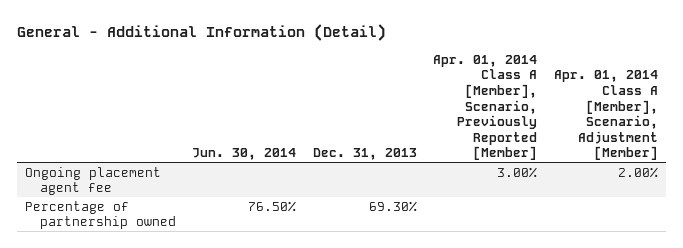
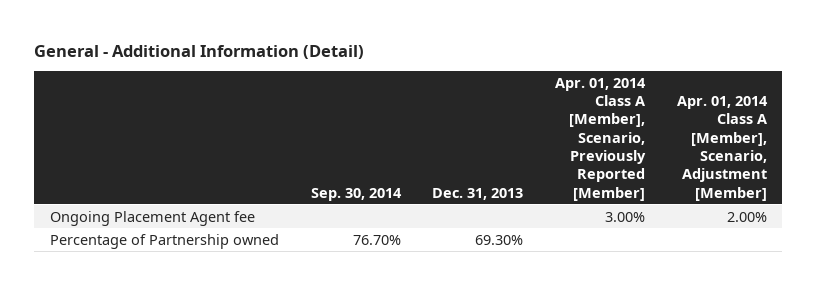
- | Jun. 30, 2014 | Dec. 31, 2013 | Apr. 01, 2014 Class A [Member], Scenario, Previously Reported [Member] | Apr. 01, 2014 Class A [Member], Scenario, Adjustment [Member]
+ | Sep. 30, 2014 | Dec. 31, 2013 | Apr. 01, 2014 Class A [Member], Scenario, Previously Reported [Member] | Apr. 01, 2014 Class A [Member], Scenario, Adjustment [Member]
- Ongoing placement agent fee | | | 3.00% | 2.00%
- Percentage of partnership owned | 76.50% | 69.30% | |
+ Ongoing Placement Agent fee | | | 3.00% | 2.00%
+ Percentage of Partnership owned | 76.70% | 69.30% | |

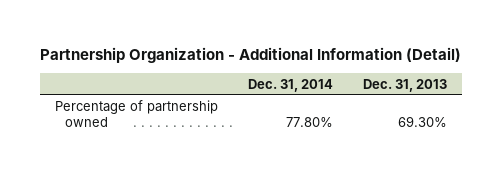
- General - Additional Information (Detail)
+ Partnership Organization - Additional Information (Detail)
- | Sep. 30, 2014 | Dec. 31, 2013 | Apr. 01, 2014 Class A [Member], Scenario, Previously Reported [Member] | Apr. 01, 2014 Class A [Member], Scenario, Adjustment [Member]
+ | Dec. 31, 2014 | Dec. 31, 2013
- Ongoing Placement Agent fee | | | 3.00% | 2.00%
- Percentage of Partnership owned | 76.70% | 69.30% | |
+ Percentage of partnership owned | 77.80% | 69.30%

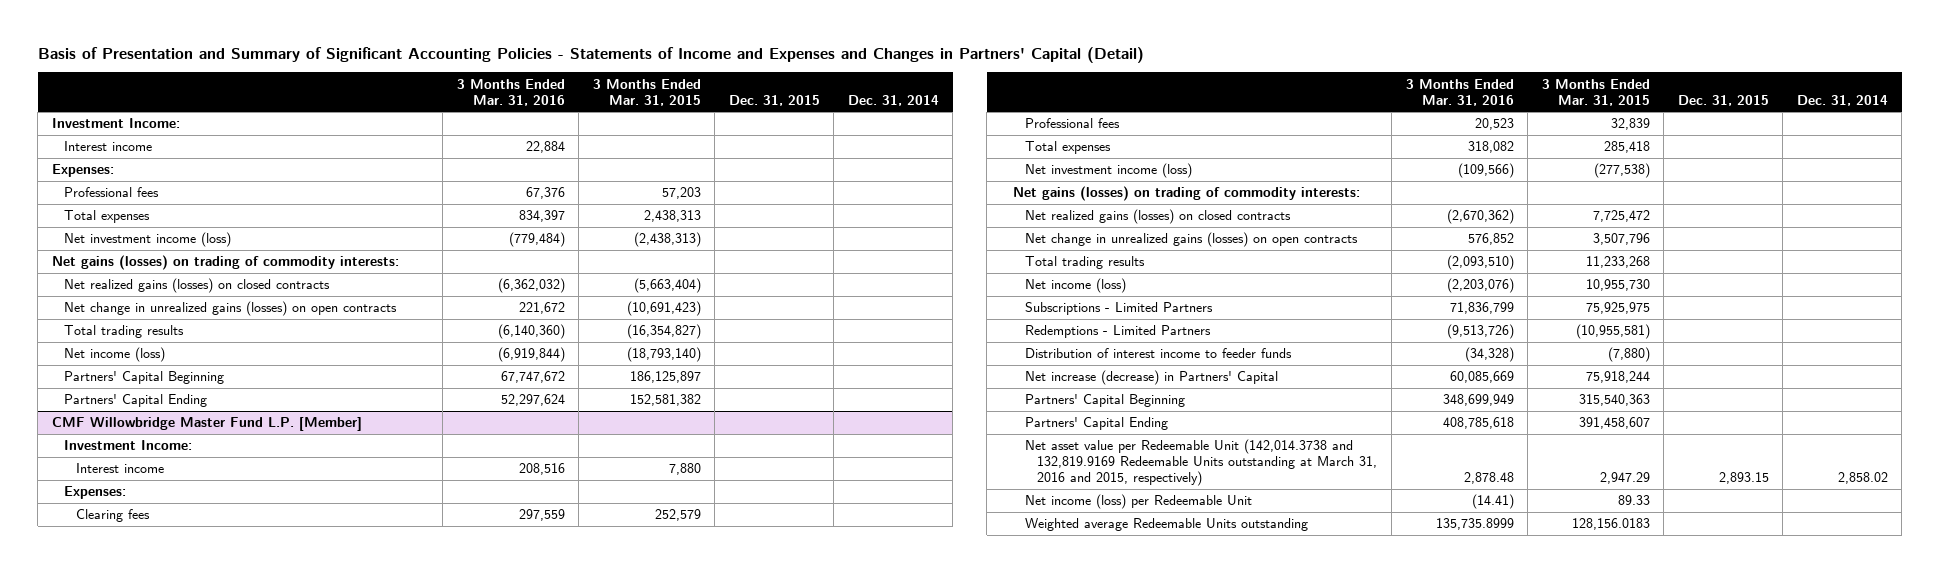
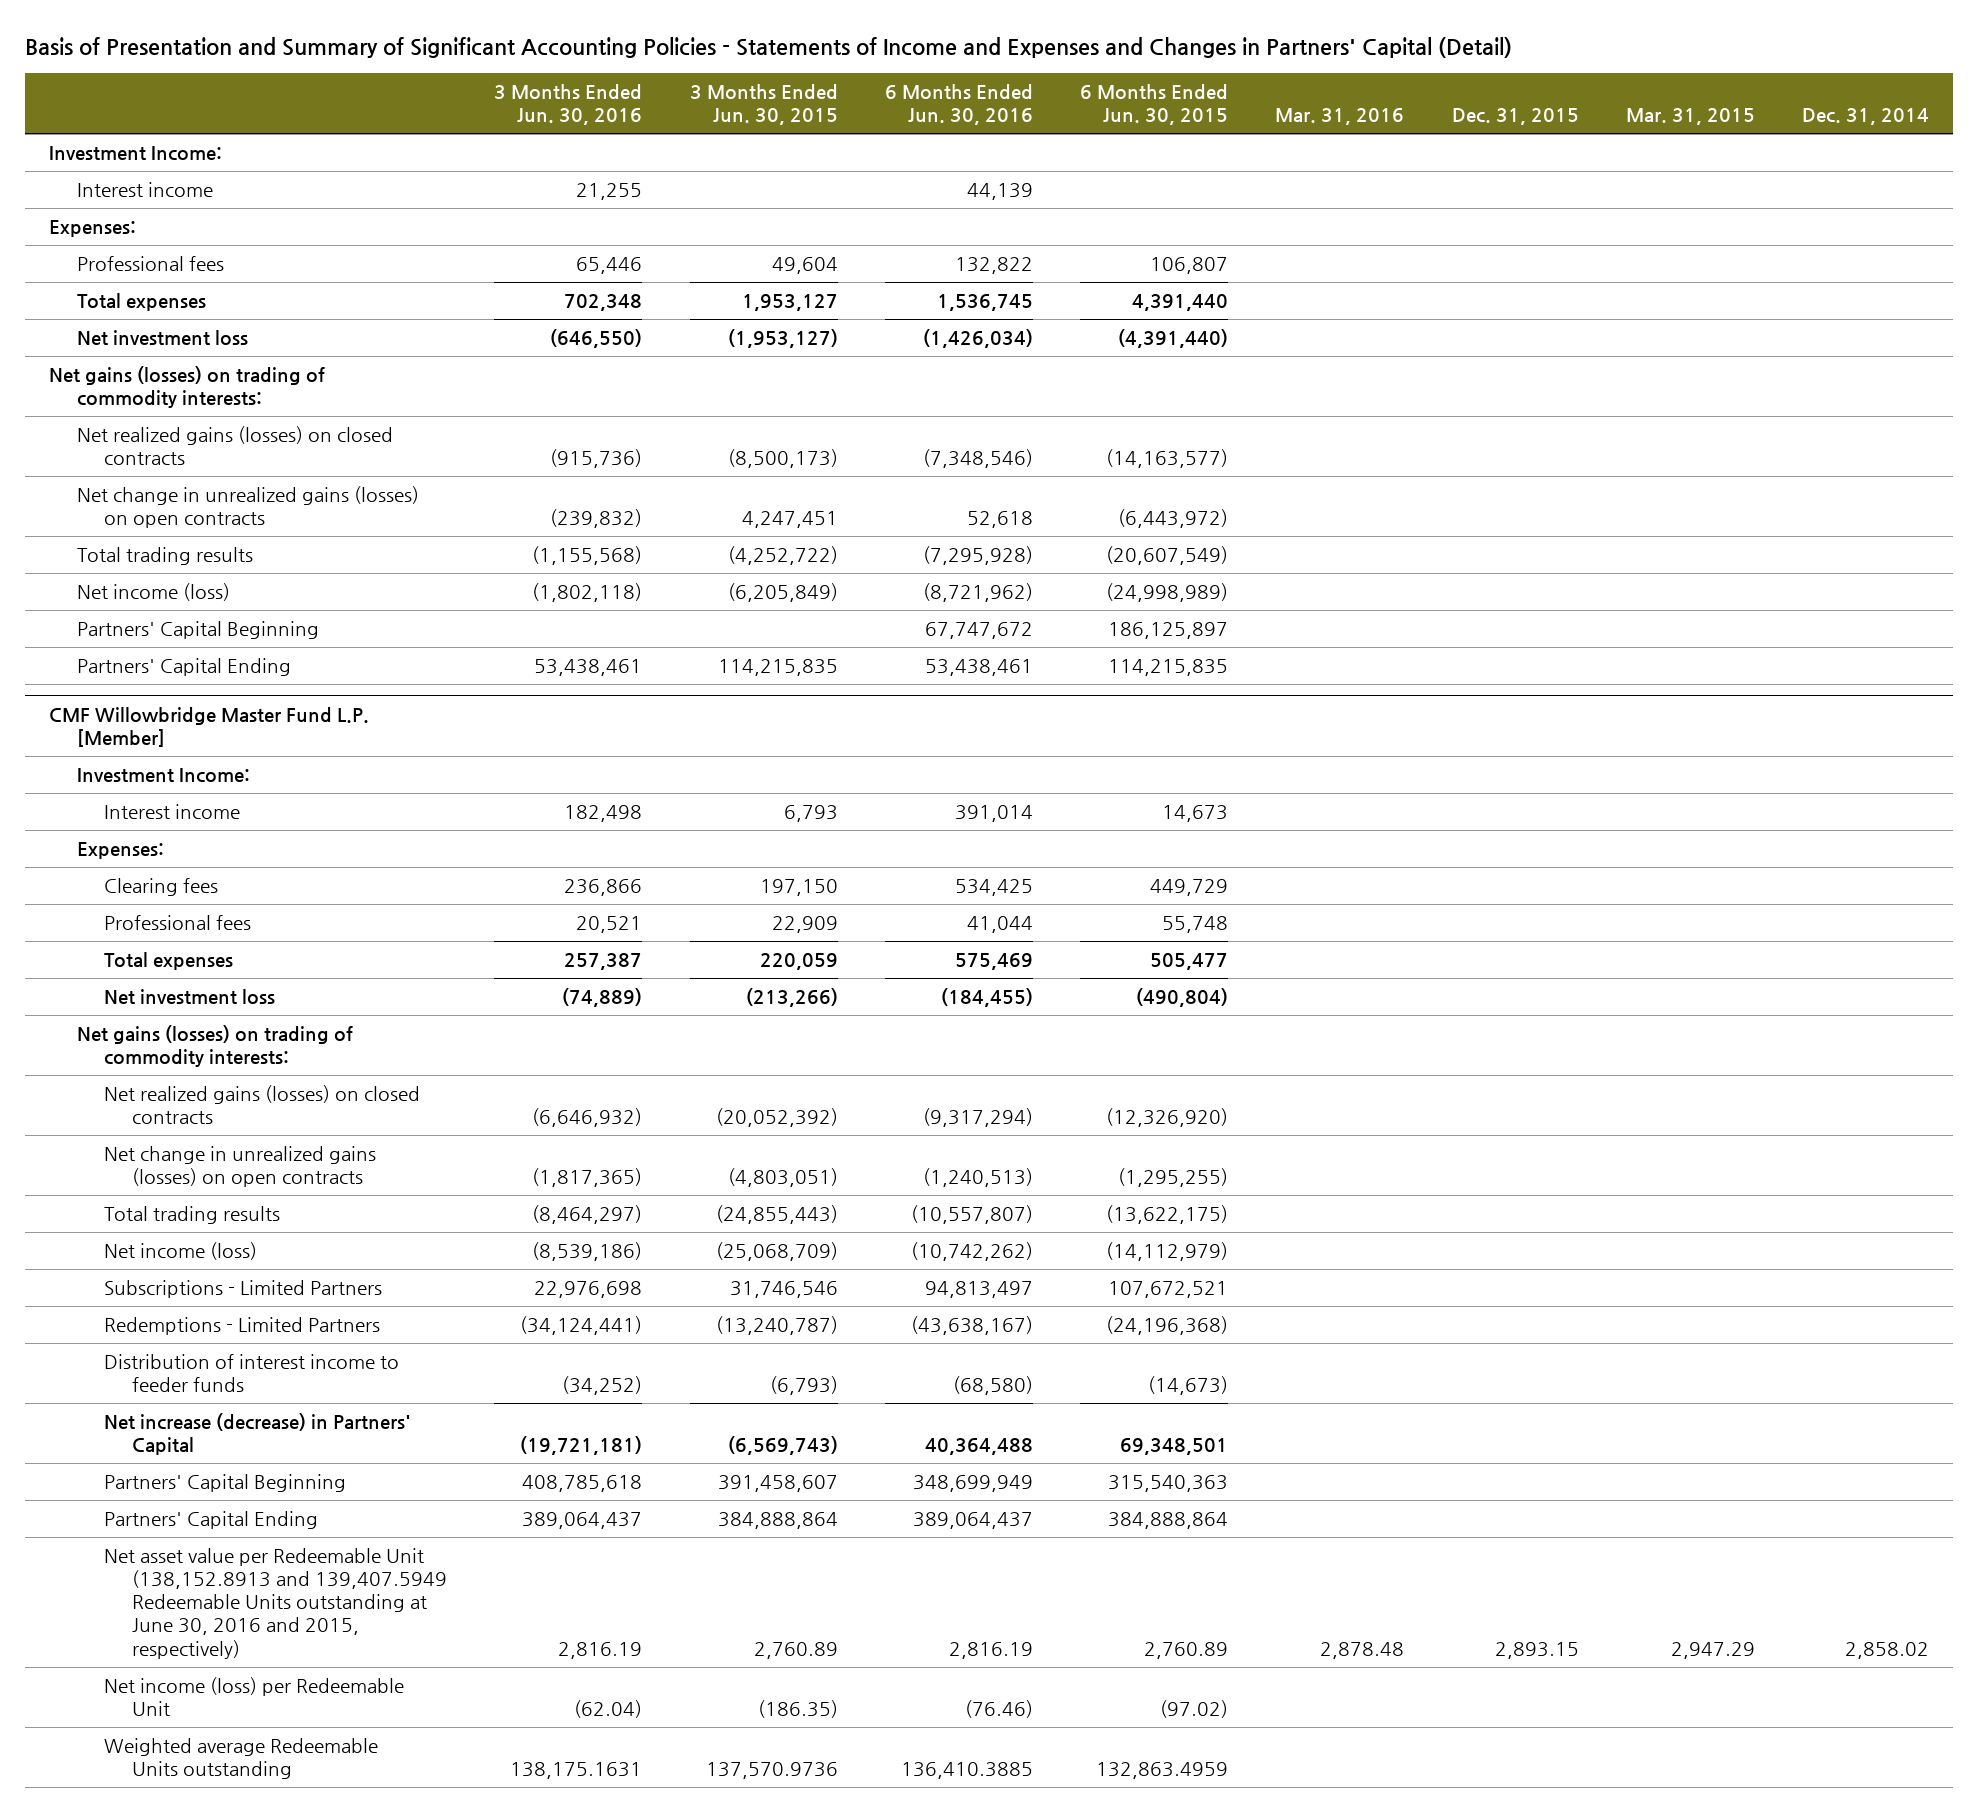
- | 3 Months Ended Mar. 31, 2016 | 3 Months Ended Mar. 31, 2015 | Dec. 31, 2015 | Dec. 31, 2014
+ | 3 Months Ended Jun. 30, 2016 | 3 Months Ended Jun. 30, 2015 | 6 Months Ended Jun. 30, 2016 | 6 Months Ended Jun. 30, 2015 | Mar. 31, 2016 | Dec. 31, 2015 | Mar. 31, 2015 | Dec. 31, 2014
- Net investment income (loss) | (779,484) | (2,438,313) | |
+ Net investment loss | (646,550) | (1,953,127) | (1,426,034) | (4,391,440) | | | |
@ CMF Willowbridge Master Fund L.P. [Member]
- Net investment income (loss) | (109,566) | (277,538) | |
+ Net investment loss | (74,889) | (213,266) | (184,455) | (490,804) | | | |
- Net asset value per Redeemable Unit (142,014.3738 and 132,819.9169 Redeemable Units outstanding at March 31, 2016 and 2015, respectively) | 2,878.48 | 2,947.29 | 2,893.15 | 2,858.02
+ Net asset value per Redeemable Unit (138,152.8913 and 139,407.5949 Redeemable Units outstanding at June 30, 2016 and 2015, respectively) | 2,816.19 | 2,760.89 | 2,816.19 | 2,760.89 | 2,878.48 | 2,893.15 | 2,947.29 | 2,858.02

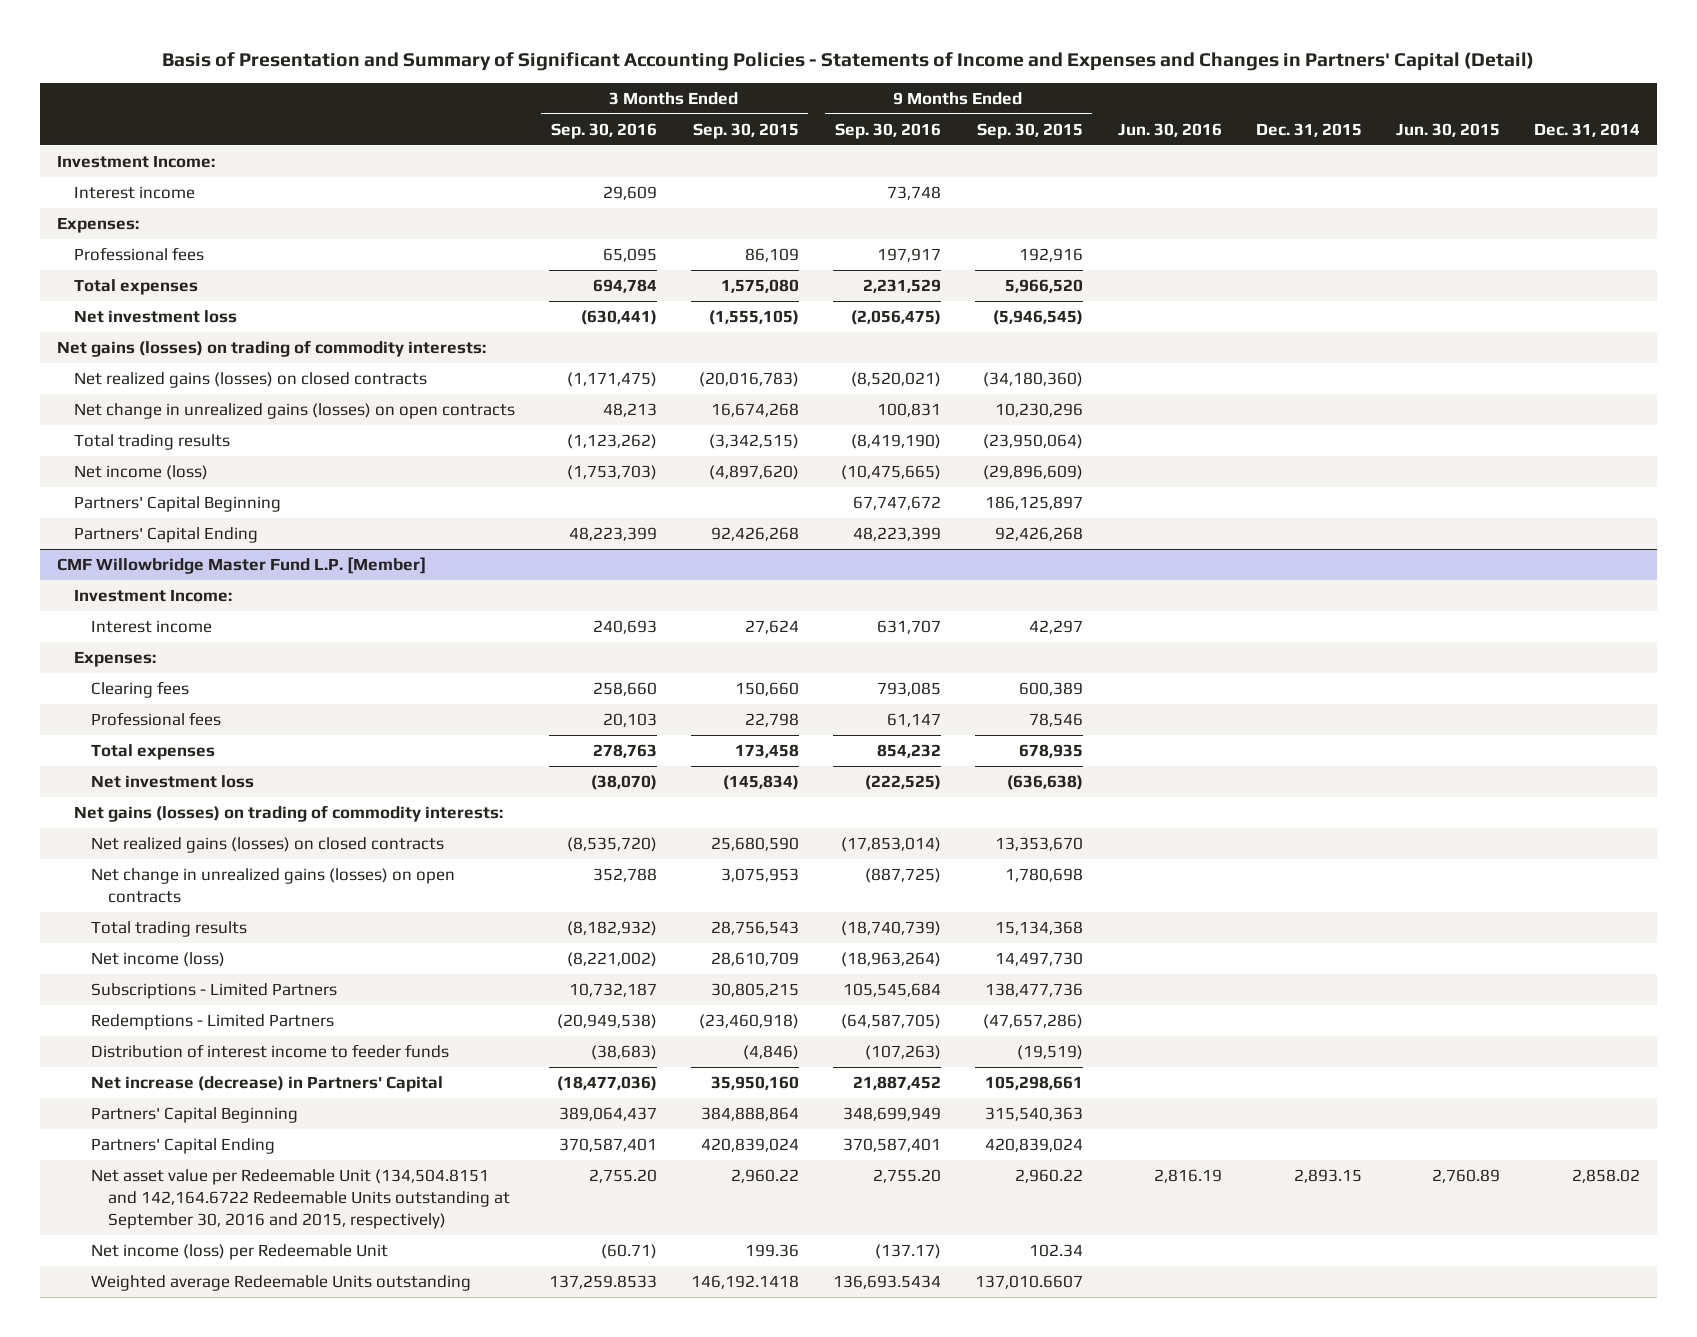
- | 3 Months Ended Jun. 30, 2016 | 3 Months Ended Jun. 30, 2015 | 6 Months Ended Jun. 30, 2016 | 6 Months Ended Jun. 30, 2015 | Mar. 31, 2016 | Dec. 31, 2015 | Mar. 31, 2015 | Dec. 31, 2014
+ | 3 Months Ended Sep. 30, 2016 | 3 Months Ended Sep. 30, 2015 | 9 Months Ended Sep. 30, 2016 | 9 Months Ended Sep. 30, 2015 | Jun. 30, 2016 | Dec. 31, 2015 | Jun. 30, 2015 | Dec. 31, 2014
@ CMF Willowbridge Master Fund L.P. [Member]
- Net asset value per Redeemable Unit (138,152.8913 and 139,407.5949 Redeemable Units outstanding at June 30, 2016 and 2015, respectively) | 2,816.19 | 2,760.89 | 2,816.19 | 2,760.89 | 2,878.48 | 2,893.15 | 2,947.29 | 2,858.02
+ Net asset value per Redeemable Unit (134,504.8151 and 142,164.6722 Redeemable Units outstanding at September 30, 2016 and 2015, respectively) | 2,755.20 | 2,960.22 | 2,755.20 | 2,960.22 | 2,816.19 | 2,893.15 | 2,760.89 | 2,858.02

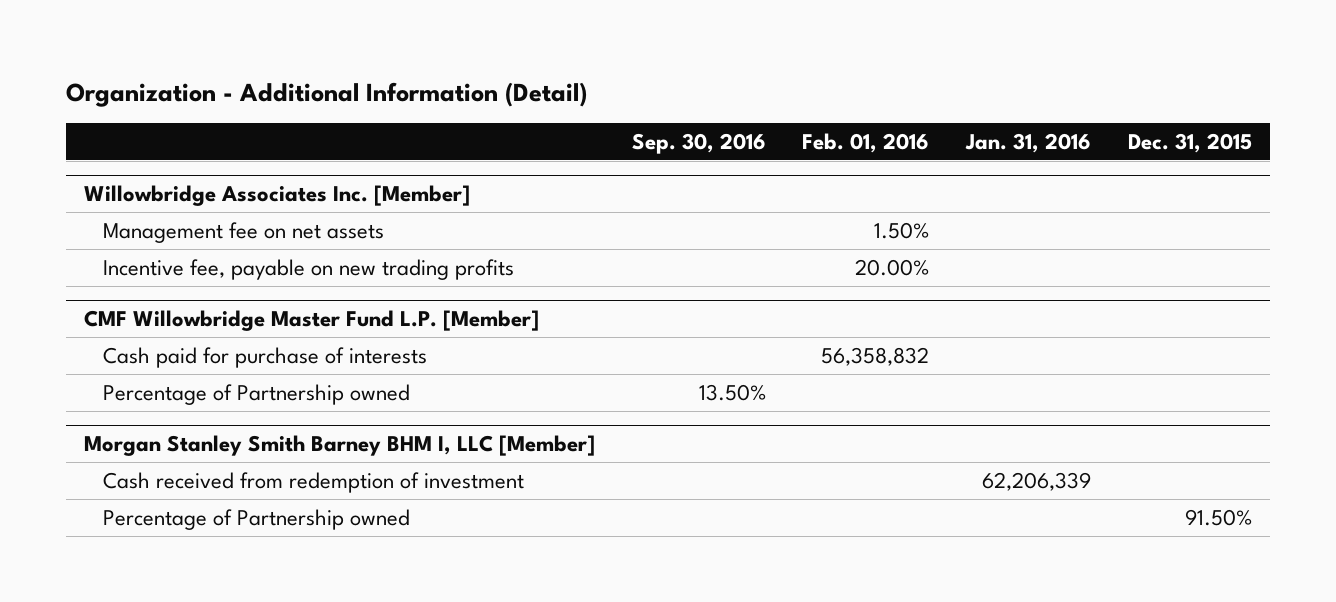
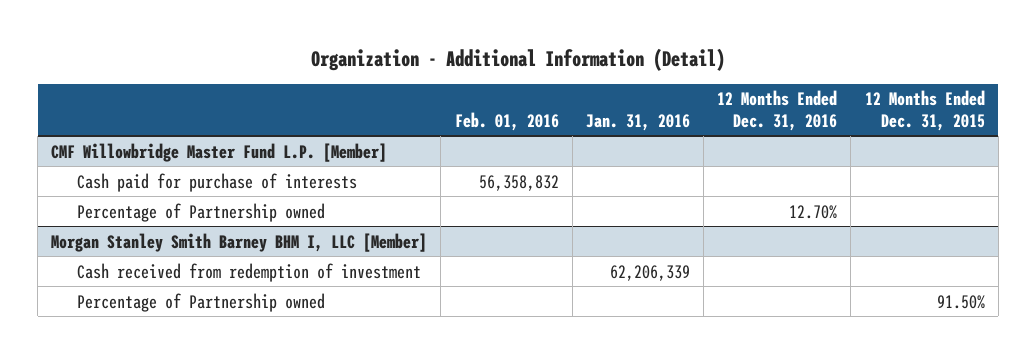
- | Sep. 30, 2016 | Feb. 01, 2016 | Jan. 31, 2016 | Dec. 31, 2015
+ | Feb. 01, 2016 | Jan. 31, 2016 | 12 Months Ended Dec. 31, 2016 | 12 Months Ended Dec. 31, 2015
- Willowbridge Associates Inc. [Member]
- Management fee on net assets | | 1.50% | |
- Incentive fee, payable on new trading profits | | 20.00% | |

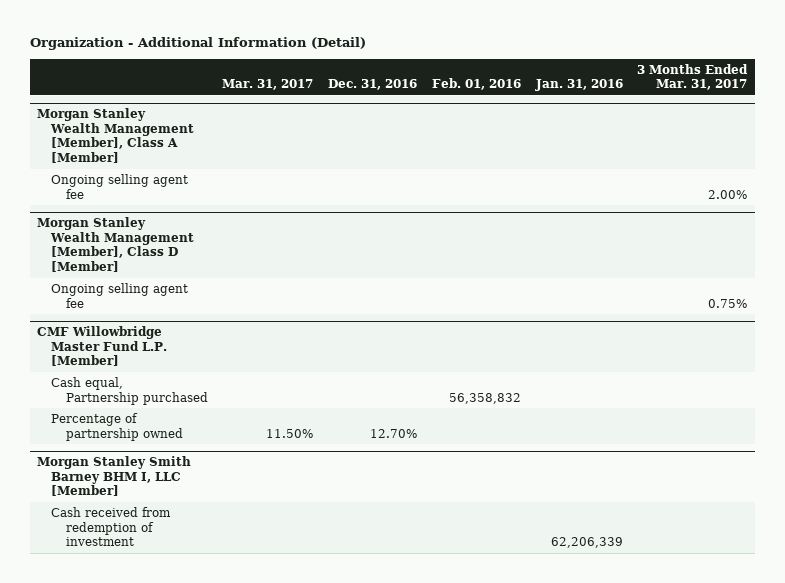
- | Feb. 01, 2016 | Jan. 31, 2016 | 12 Months Ended Dec. 31, 2016 | 12 Months Ended Dec. 31, 2015
+ | Mar. 31, 2017 | Dec. 31, 2016 | Feb. 01, 2016 | Jan. 31, 2016 | 3 Months Ended Mar. 31, 2017
+ Morgan Stanley Wealth Management [Member], Class A [Member]
+ Ongoing selling agent fee | | | | | 2.00%
+ Morgan Stanley Wealth Management [Member], Class D [Member]
+ Ongoing selling agent fee | | | | | 0.75%
@ CMF Willowbridge Master Fund L.P. [Member]
- Cash paid for purchase of interests | 56,358,832 | | |
- Percentage of Partnership owned | | | 12.70% |
+ Cash equal, Partnership purchased | | | 56,358,832 | |
+ Percentage of partnership owned | 11.50% | 12.70% | | |
@ Morgan Stanley Smith Barney BHM I, LLC [Member]
- Percentage of Partnership owned | | | | 91.50%

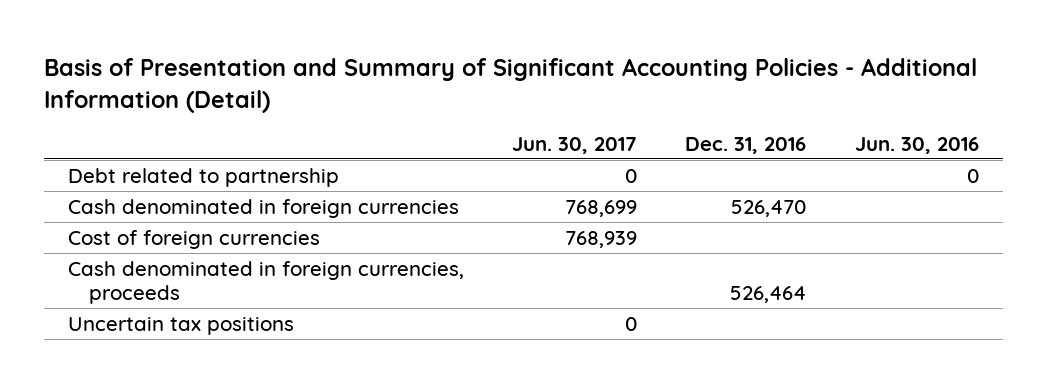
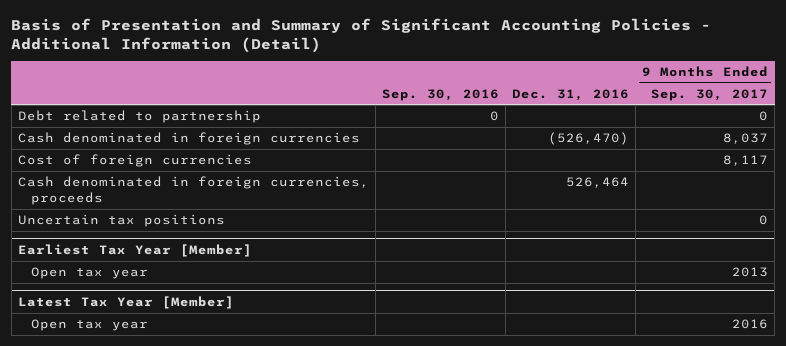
- | Jun. 30, 2017 | Dec. 31, 2016 | Jun. 30, 2016
+ | Sep. 30, 2016 | Dec. 31, 2016 | 9 Months Ended Sep. 30, 2017
- Cash denominated in foreign currencies | 768,699 | 526,470 |
+ Cash denominated in foreign currencies | | (526,470) | 8,037
+ Earliest Tax Year [Member]
+ Open tax year | | | 2013
+ Latest Tax Year [Member]
+ Open tax year | | | 2016

